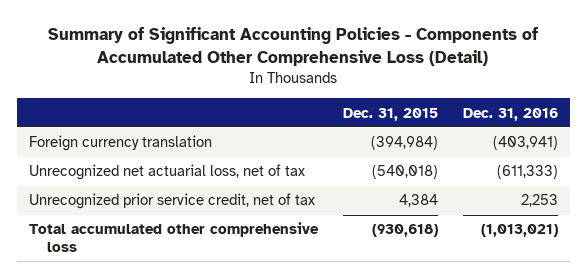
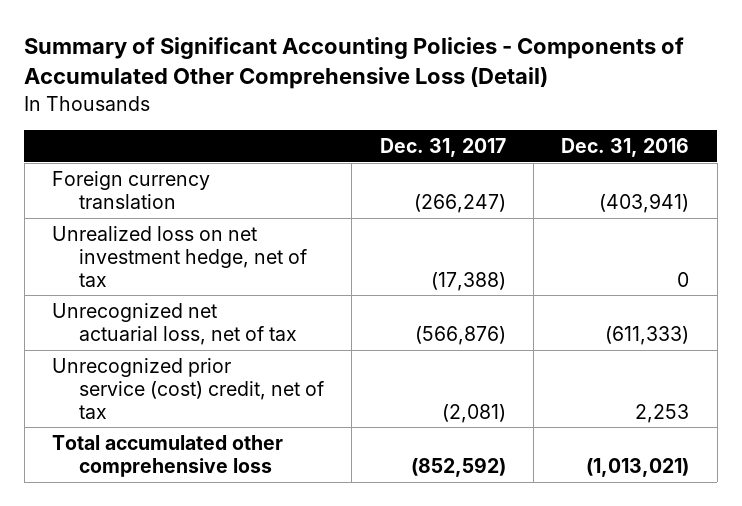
- | Dec. 31, 2015 | Dec. 31, 2016
+ | Dec. 31, 2017 | Dec. 31, 2016
+ Unrealized loss on net investment hedge, net of tax | (17,388) | 0
- Unrecognized prior service credit, net of tax | 4,384 | 2,253
+ Unrecognized prior service (cost) credit, net of tax | (2,081) | 2,253

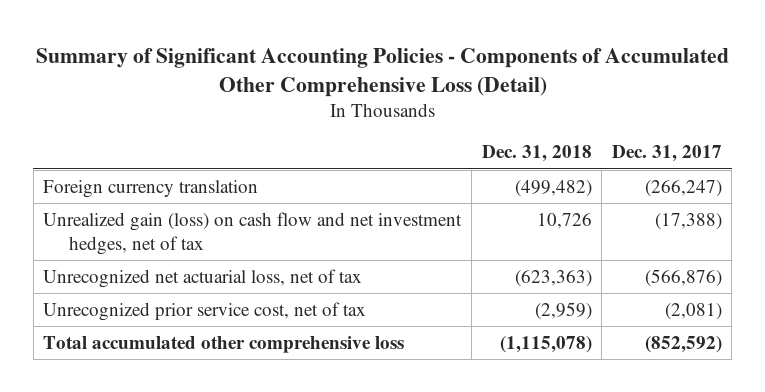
- | Dec. 31, 2017 | Dec. 31, 2016
+ | Dec. 31, 2018 | Dec. 31, 2017
- Unrealized loss on net investment hedge, net of tax | (17,388) | 0
+ Unrealized gain (loss) on cash flow and net investment hedges, net of tax | 10,726 | (17,388)
- Unrecognized prior service (cost) credit, net of tax | (2,081) | 2,253
+ Unrecognized prior service cost, net of tax | (2,959) | (2,081)

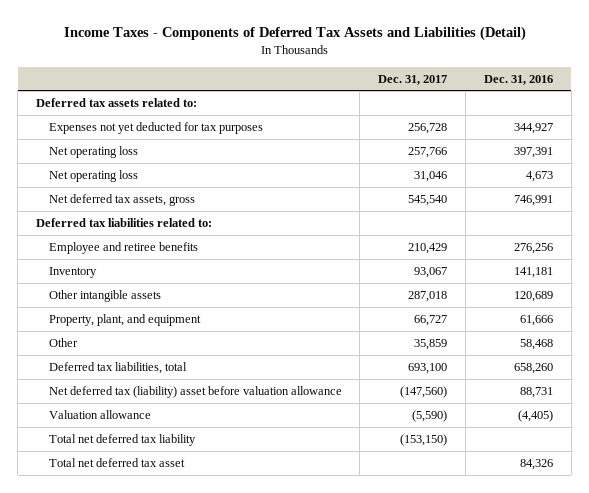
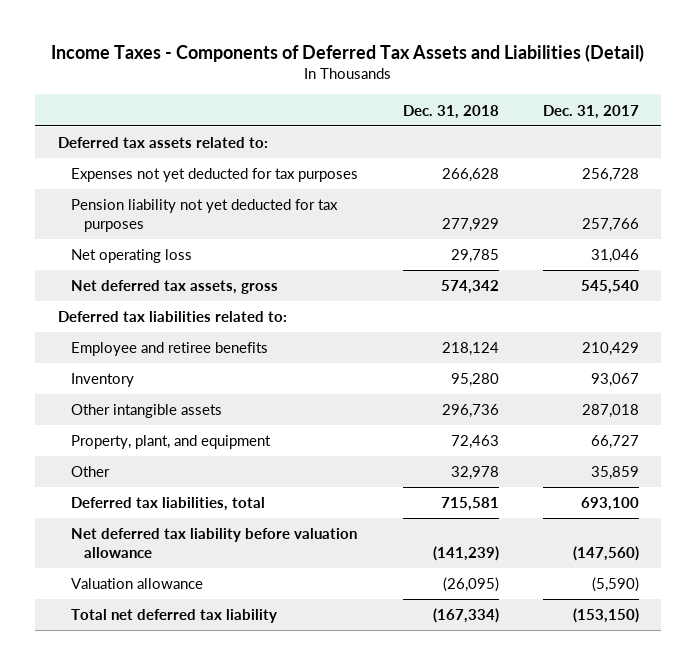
- | Dec. 31, 2017 | Dec. 31, 2016
+ | Dec. 31, 2018 | Dec. 31, 2017
- Net operating loss | 257,766 | 397,391
+ Pension liability not yet deducted for tax purposes | 277,929 | 257,766
- Net deferred tax (liability) asset before valuation allowance | (147,560) | 88,731
+ Net deferred tax liability before valuation allowance | (141,239) | (147,560)
- Total net deferred tax asset | | 84,326

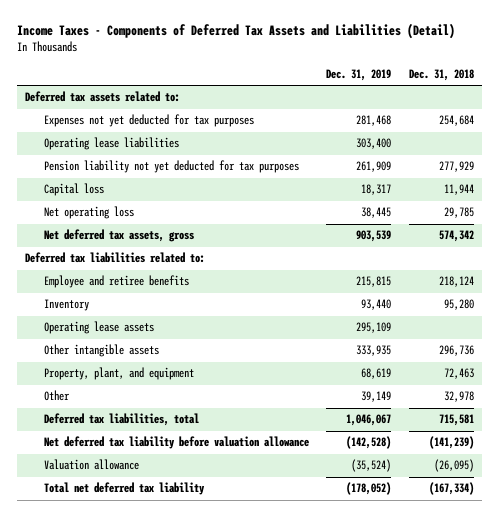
- | Dec. 31, 2018 | Dec. 31, 2017
+ | Dec. 31, 2019 | Dec. 31, 2018
- Expenses not yet deducted for tax purposes | 266,628 | 256,728
+ Expenses not yet deducted for tax purposes | 281,468 | 254,684
+ Operating lease liabilities | 303,400 |
+ Capital loss | 18,317 | 11,944
+ Operating lease assets | 295,109 |

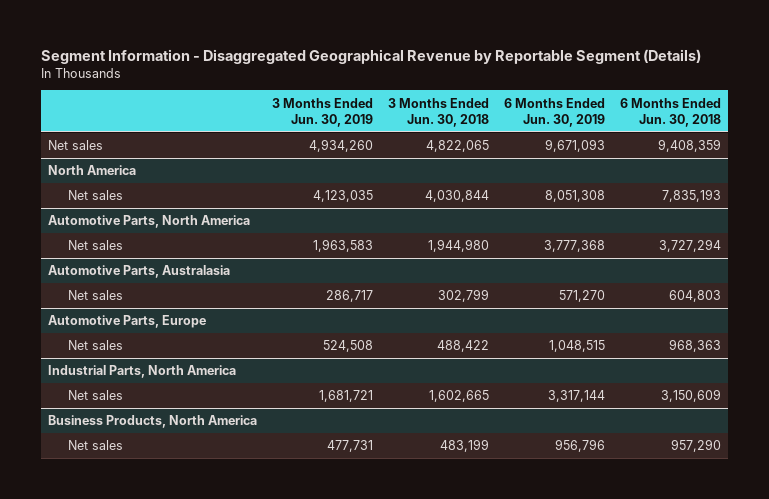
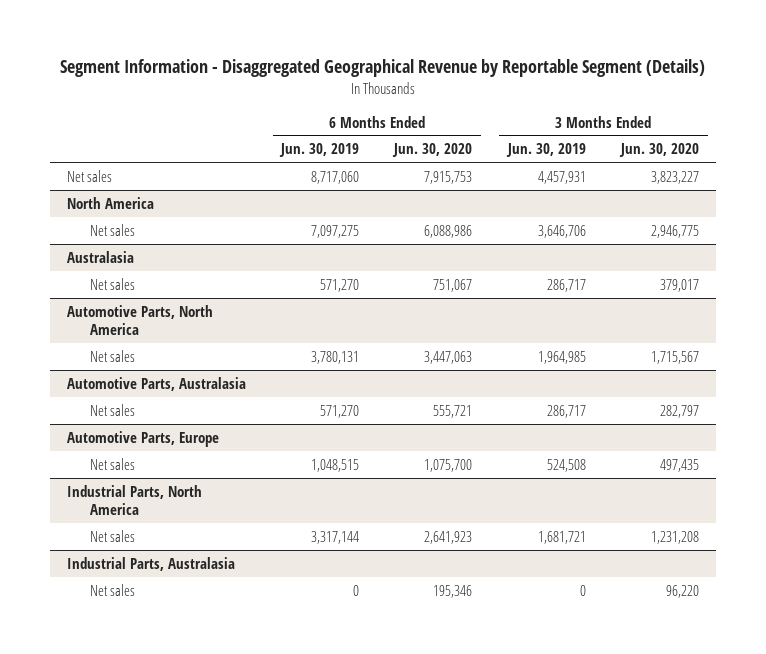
- | 3 Months Ended Jun. 30, 2019 | 3 Months Ended Jun. 30, 2018 | 6 Months Ended Jun. 30, 2019 | 6 Months Ended Jun. 30, 2018
+ | 6 Months Ended Jun. 30, 2019 | 6 Months Ended Jun. 30, 2020 | 3 Months Ended Jun. 30, 2019 | 3 Months Ended Jun. 30, 2020
- Net sales | 4,934,260 | 4,822,065 | 9,671,093 | 9,408,359
+ Net sales | 8,717,060 | 7,915,753 | 4,457,931 | 3,823,227
@ North America
- Net sales | 4,123,035 | 4,030,844 | 8,051,308 | 7,835,193
+ Net sales | 7,097,275 | 6,088,986 | 3,646,706 | 2,946,775
+ Australasia
+ Net sales | 571,270 | 751,067 | 286,717 | 379,017
@ Automotive Parts, North America
- Net sales | 1,963,583 | 1,944,980 | 3,777,368 | 3,727,294
+ Net sales | 3,780,131 | 3,447,063 | 1,964,985 | 1,715,567
- Business Products, North America
- Net sales | 477,731 | 483,199 | 956,796 | 957,290
+ Industrial Parts, Australasia
+ Net sales | 0 | 195,346 | 0 | 96,220

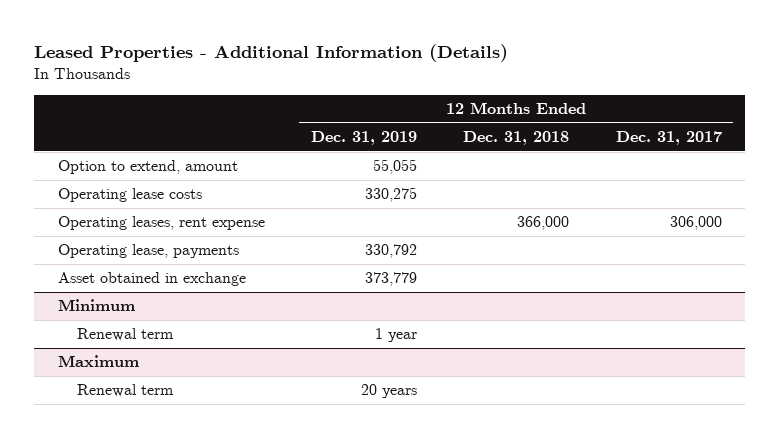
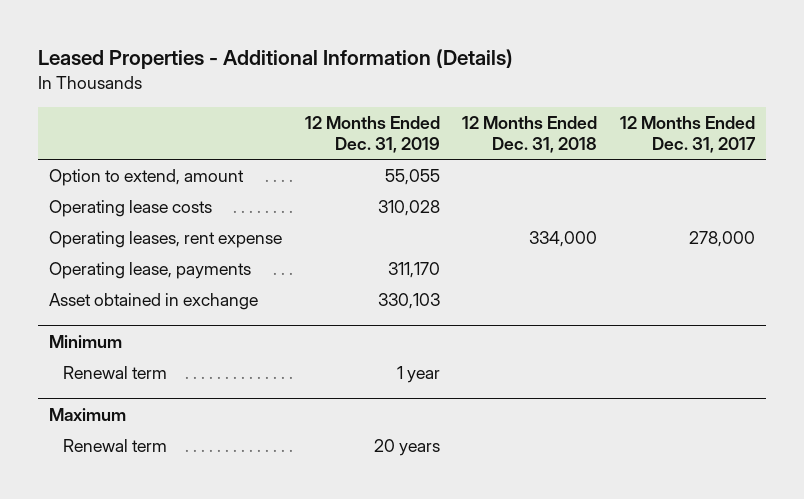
- Operating lease costs | 330,275 | |
- Operating leases, rent expense | | 366,000 | 306,000
- Operating lease, payments | 330,792 | |
- Asset obtained in exchange | 373,779 | |
+ Operating lease costs | 310,028 | |
+ Operating leases, rent expense | | 334,000 | 278,000
+ Operating lease, payments | 311,170 | |
+ Asset obtained in exchange | 330,103 | |

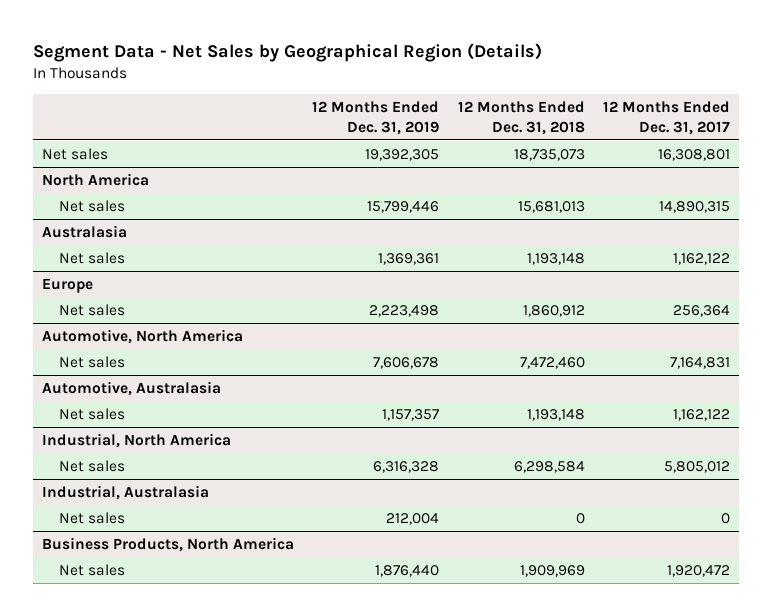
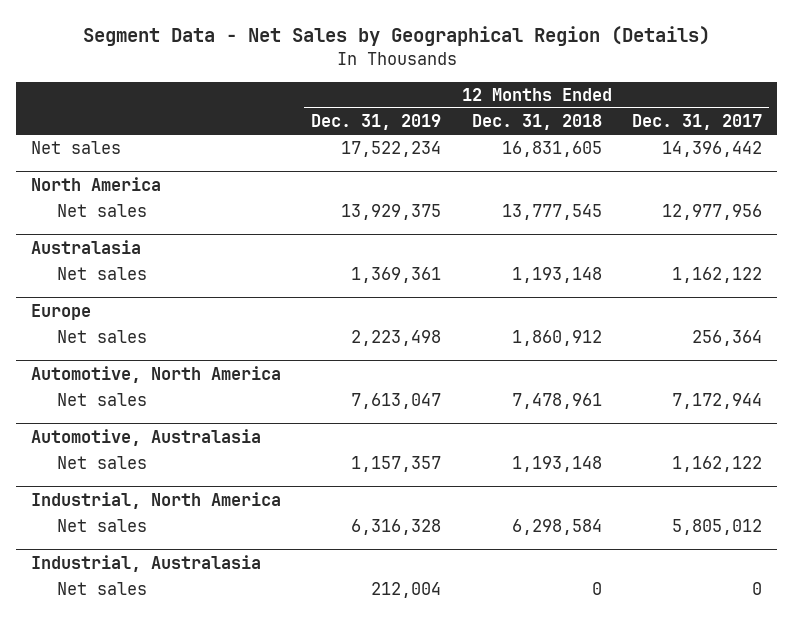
- Net sales | 19,392,305 | 18,735,073 | 16,308,801
+ Net sales | 17,522,234 | 16,831,605 | 14,396,442
@ North America
- Net sales | 15,799,446 | 15,681,013 | 14,890,315
+ Net sales | 13,929,375 | 13,777,545 | 12,977,956
@ Automotive, North America
- Net sales | 7,606,678 | 7,472,460 | 7,164,831
+ Net sales | 7,613,047 | 7,478,961 | 7,172,944
- Business Products, North America
- Net sales | 1,876,440 | 1,909,969 | 1,920,472

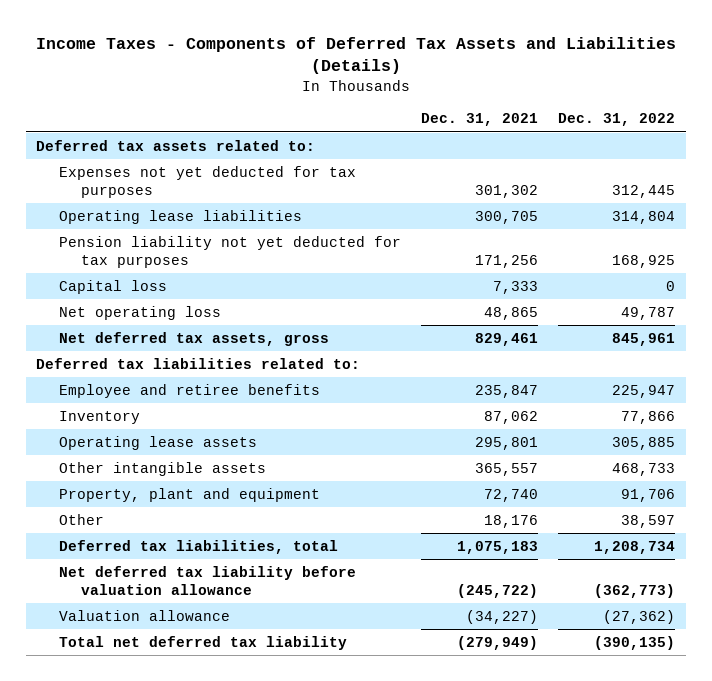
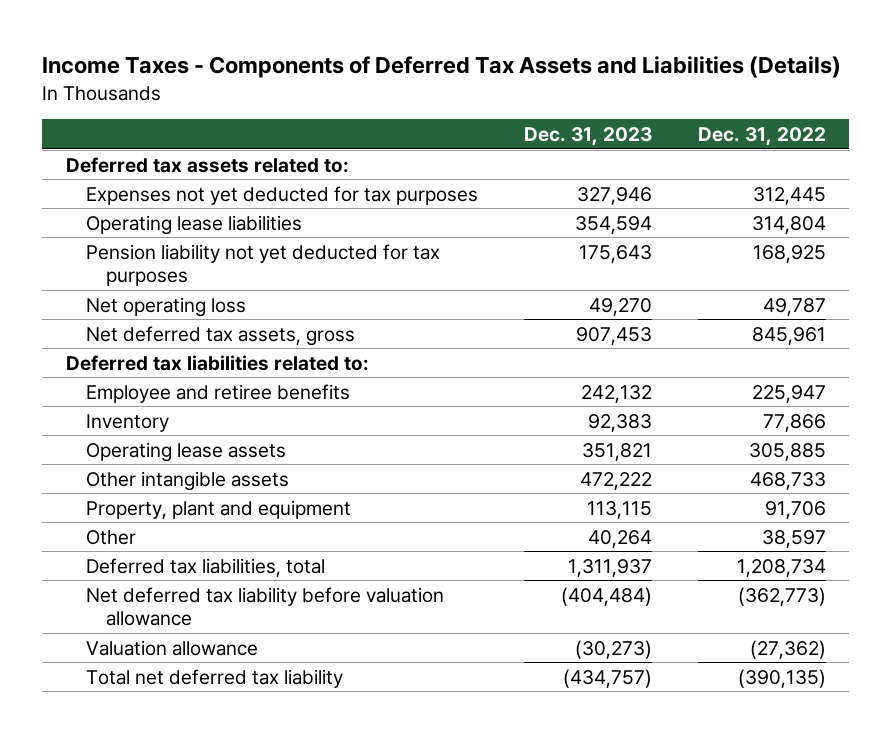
- | Dec. 31, 2021 | Dec. 31, 2022
+ | Dec. 31, 2023 | Dec. 31, 2022
- Capital loss | 7,333 | 0

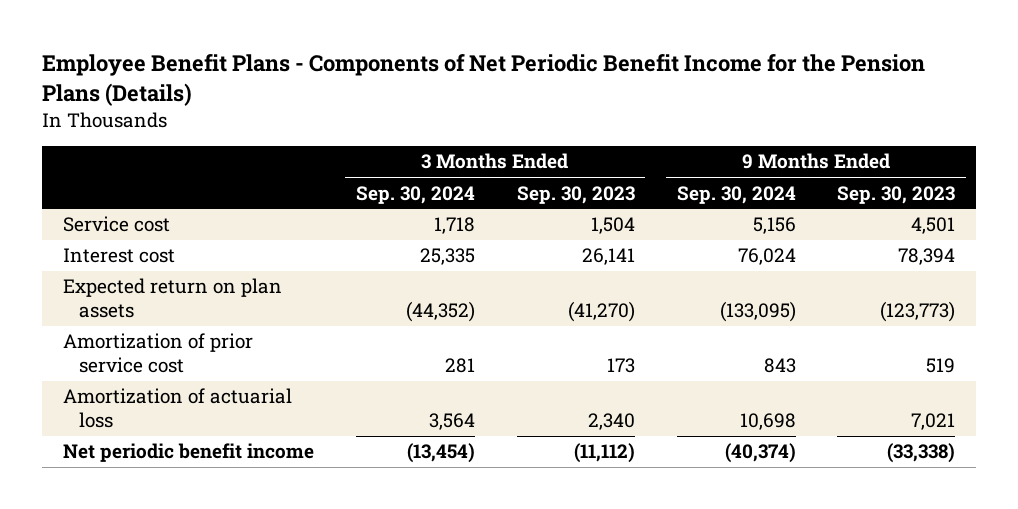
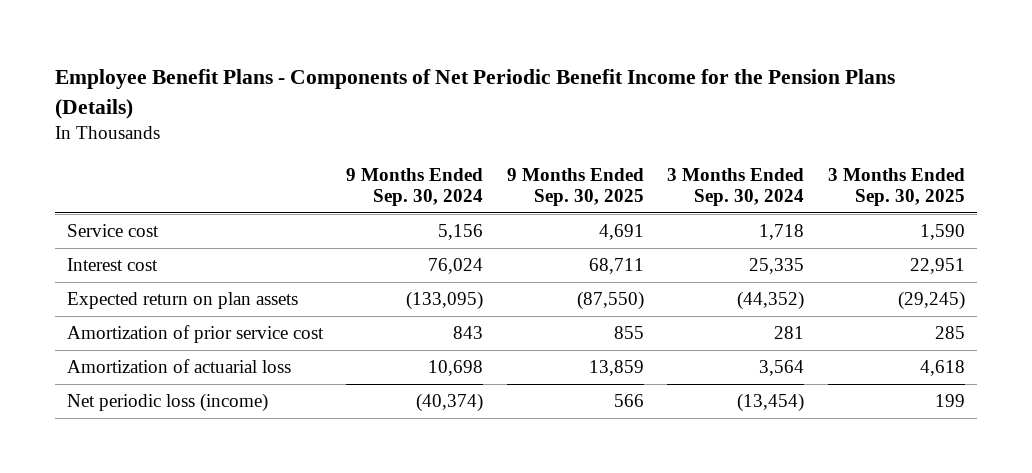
- | 3 Months Ended Sep. 30, 2024 | 3 Months Ended Sep. 30, 2023 | 9 Months Ended Sep. 30, 2024 | 9 Months Ended Sep. 30, 2023
+ | 9 Months Ended Sep. 30, 2024 | 9 Months Ended Sep. 30, 2025 | 3 Months Ended Sep. 30, 2024 | 3 Months Ended Sep. 30, 2025
- Net periodic benefit income | (13,454) | (11,112) | (40,374) | (33,338)
+ Net periodic loss (income) | (40,374) | 566 | (13,454) | 199

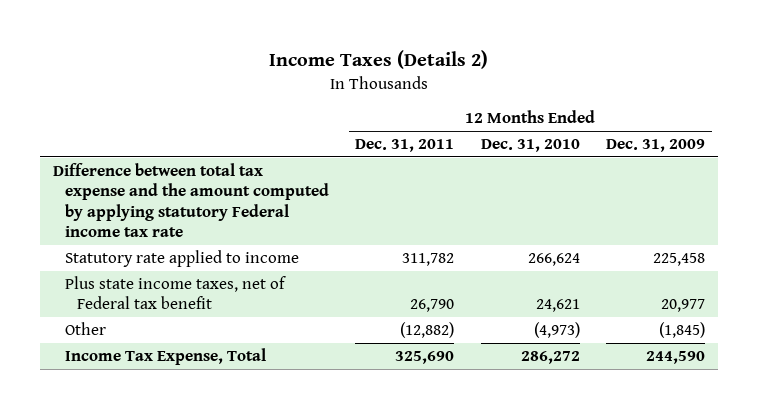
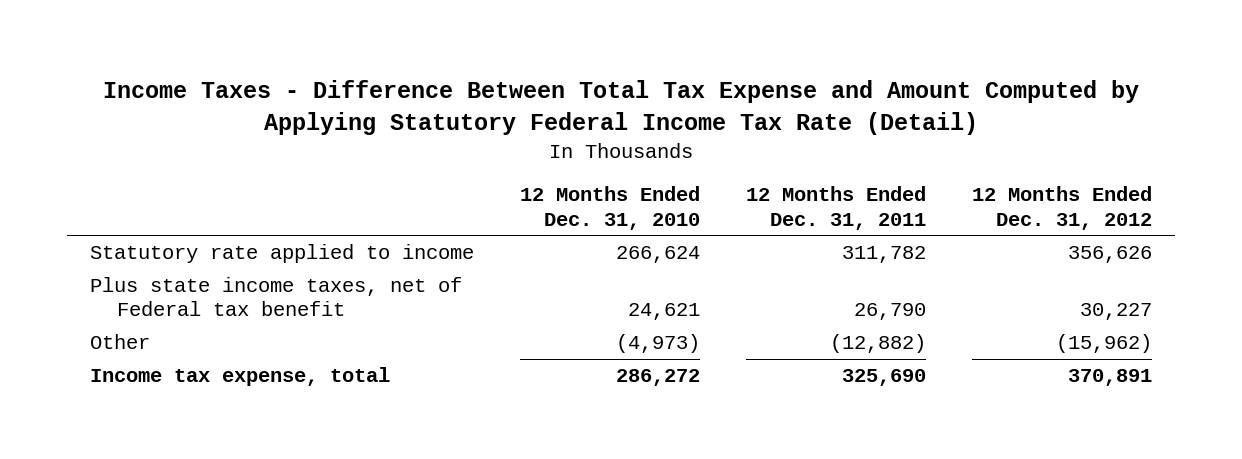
- Income Taxes (Details 2)
+ Income Taxes - Difference Between Total Tax Expense and Amount Computed by Applying Statutory Federal Income Tax Rate (Detail)
- | 12 Months Ended Dec. 31, 2011 | 12 Months Ended Dec. 31, 2010 | 12 Months Ended Dec. 31, 2009
+ | 12 Months Ended Dec. 31, 2010 | 12 Months Ended Dec. 31, 2011 | 12 Months Ended Dec. 31, 2012
- Difference between total tax expense and the amount computed by applying statutory Federal income tax rate
- Income Tax Expense, Total | 325,690 | 286,272 | 244,590
+ Income tax expense, total | 286,272 | 325,690 | 370,891

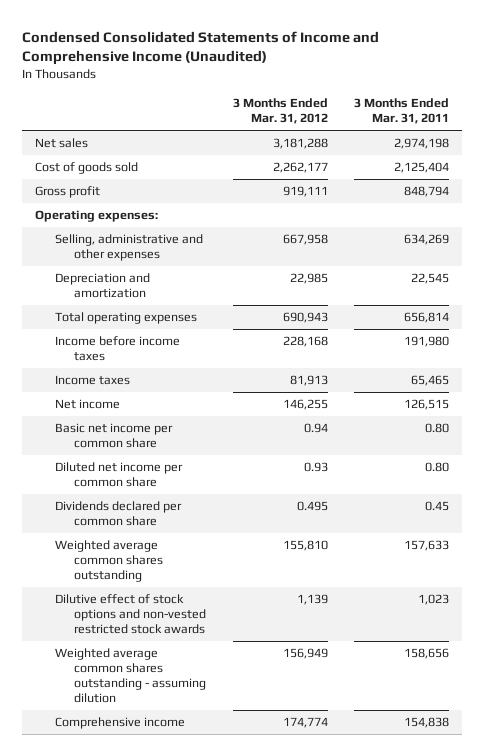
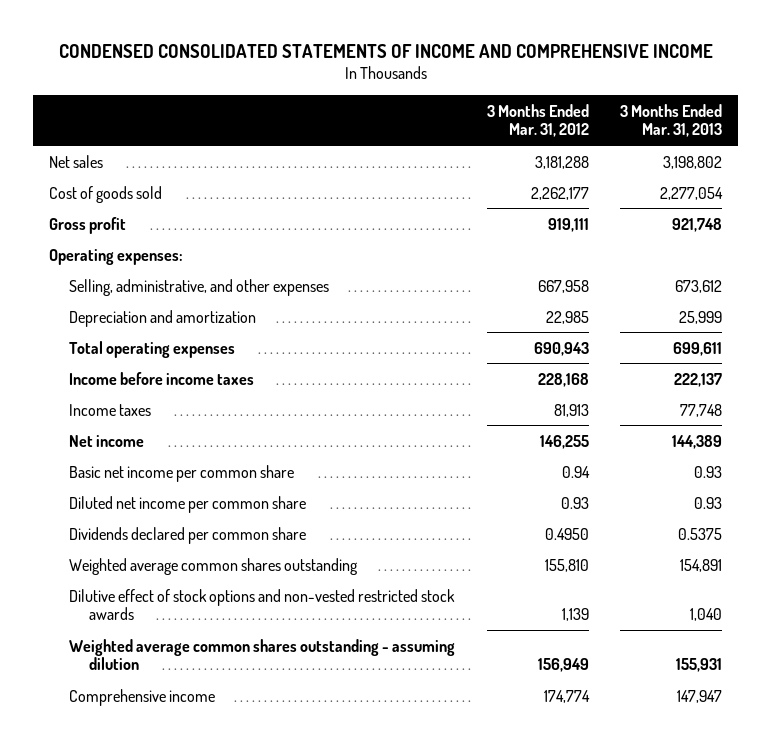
- Condensed Consolidated Statements of Income and Comprehensive Income (Unaudited)
+ CONDENSED CONSOLIDATED STATEMENTS OF INCOME AND COMPREHENSIVE INCOME
- | 3 Months Ended Mar. 31, 2012 | 3 Months Ended Mar. 31, 2011
+ | 3 Months Ended Mar. 31, 2012 | 3 Months Ended Mar. 31, 2013
- Selling, administrative and other expenses | 667,958 | 634,269
+ Selling, administrative, and other expenses | 667,958 | 673,612
- Dividends declared per common share | 0.495 | 0.45
+ Dividends declared per common share | 0.4950 | 0.5375

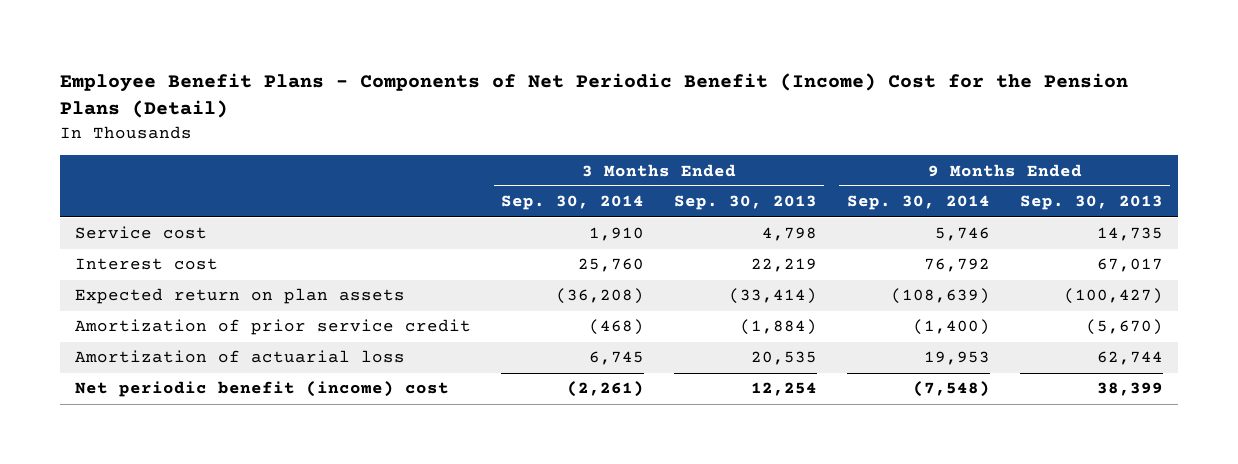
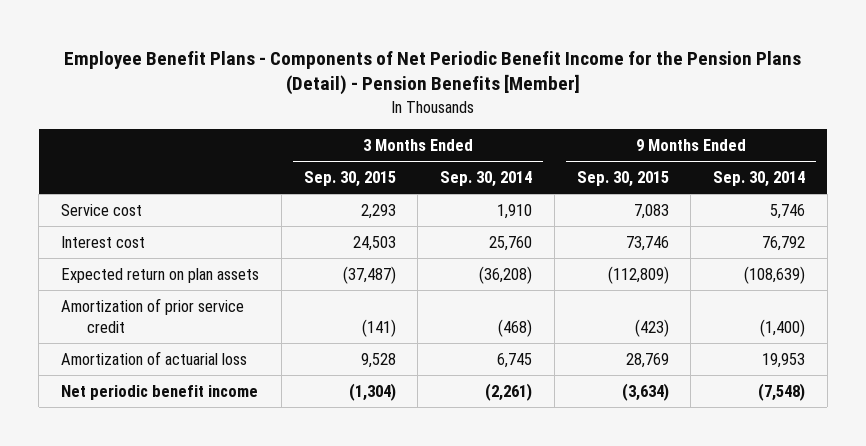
- Employee Benefit Plans - Components of Net Periodic Benefit (Income) Cost for the Pension Plans (Detail)
+ Employee Benefit Plans - Components of Net Periodic Benefit Income for the Pension Plans (Detail) - Pension Benefits [Member]
- | 3 Months Ended Sep. 30, 2014 | 3 Months Ended Sep. 30, 2013 | 9 Months Ended Sep. 30, 2014 | 9 Months Ended Sep. 30, 2013
+ | 3 Months Ended Sep. 30, 2015 | 3 Months Ended Sep. 30, 2014 | 9 Months Ended Sep. 30, 2015 | 9 Months Ended Sep. 30, 2014
- Net periodic benefit (income) cost | (2,261) | 12,254 | (7,548) | 38,399
+ Net periodic benefit income | (1,304) | (2,261) | (3,634) | (7,548)

